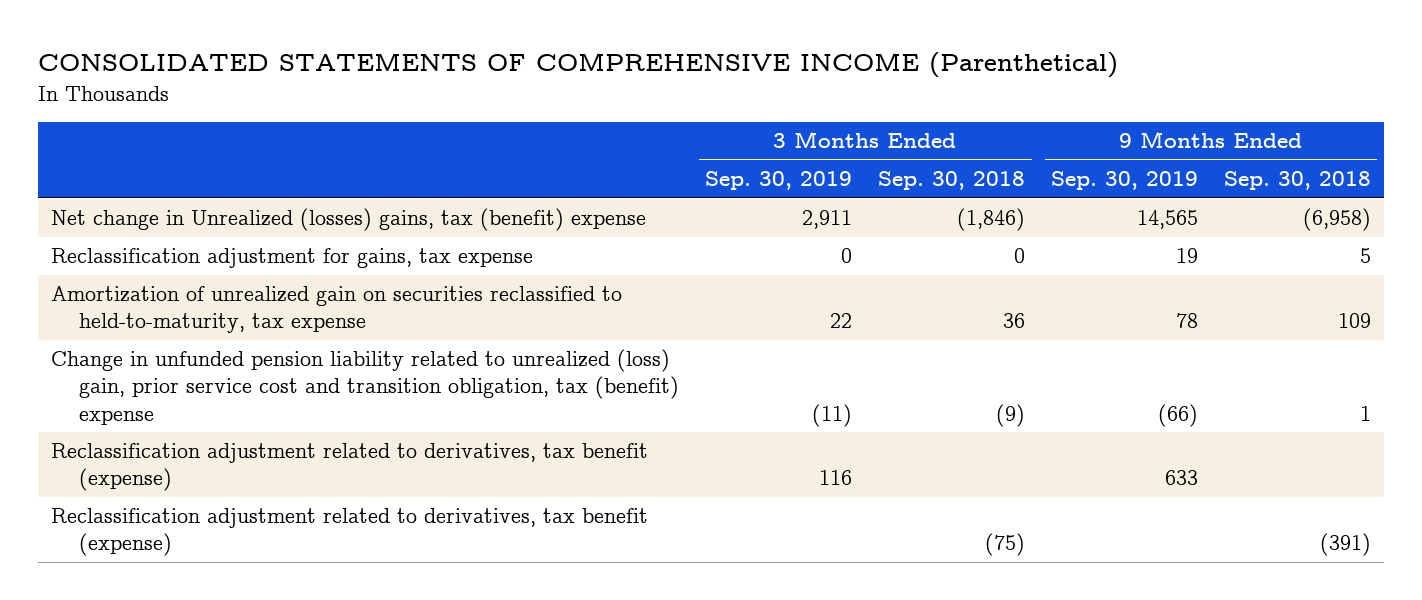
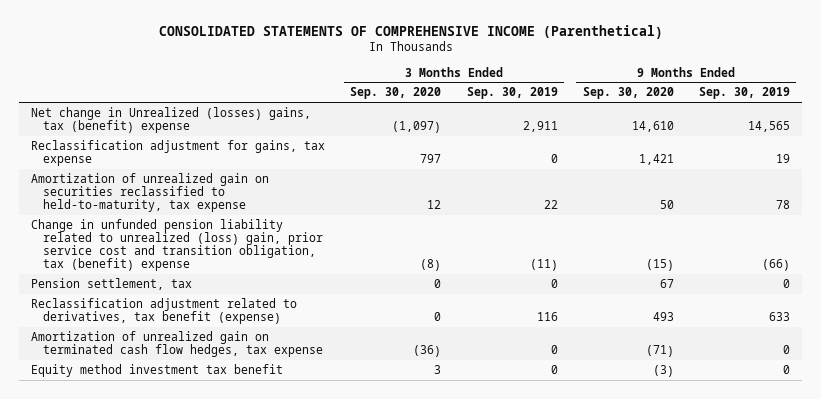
- | 3 Months Ended Sep. 30, 2019 | 3 Months Ended Sep. 30, 2018 | 9 Months Ended Sep. 30, 2019 | 9 Months Ended Sep. 30, 2018
+ | 3 Months Ended Sep. 30, 2020 | 3 Months Ended Sep. 30, 2019 | 9 Months Ended Sep. 30, 2020 | 9 Months Ended Sep. 30, 2019
+ Pension settlement, tax | 0 | 0 | 67 | 0
- Reclassification adjustment related to derivatives, tax benefit (expense) | | (75) | | (391)
+ Amortization of unrealized gain on terminated cash flow hedges, tax expense | (36) | 0 | (71) | 0
+ Equity method investment tax benefit | 3 | 0 | (3) | 0

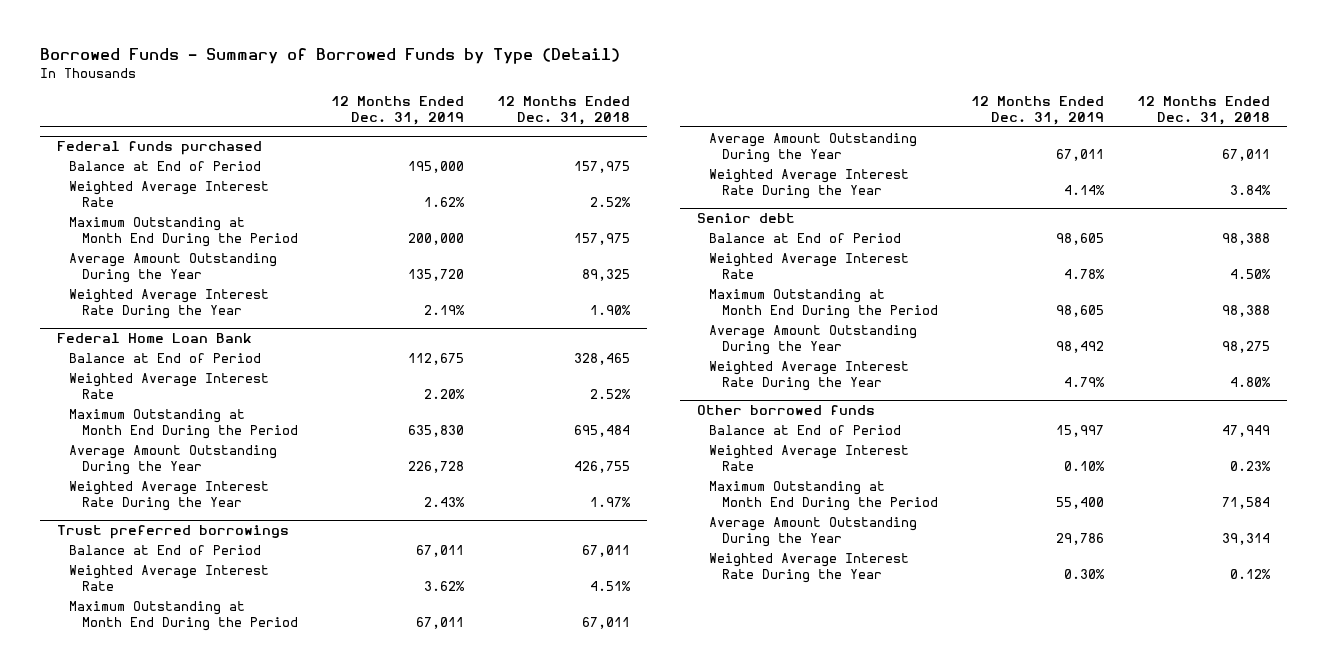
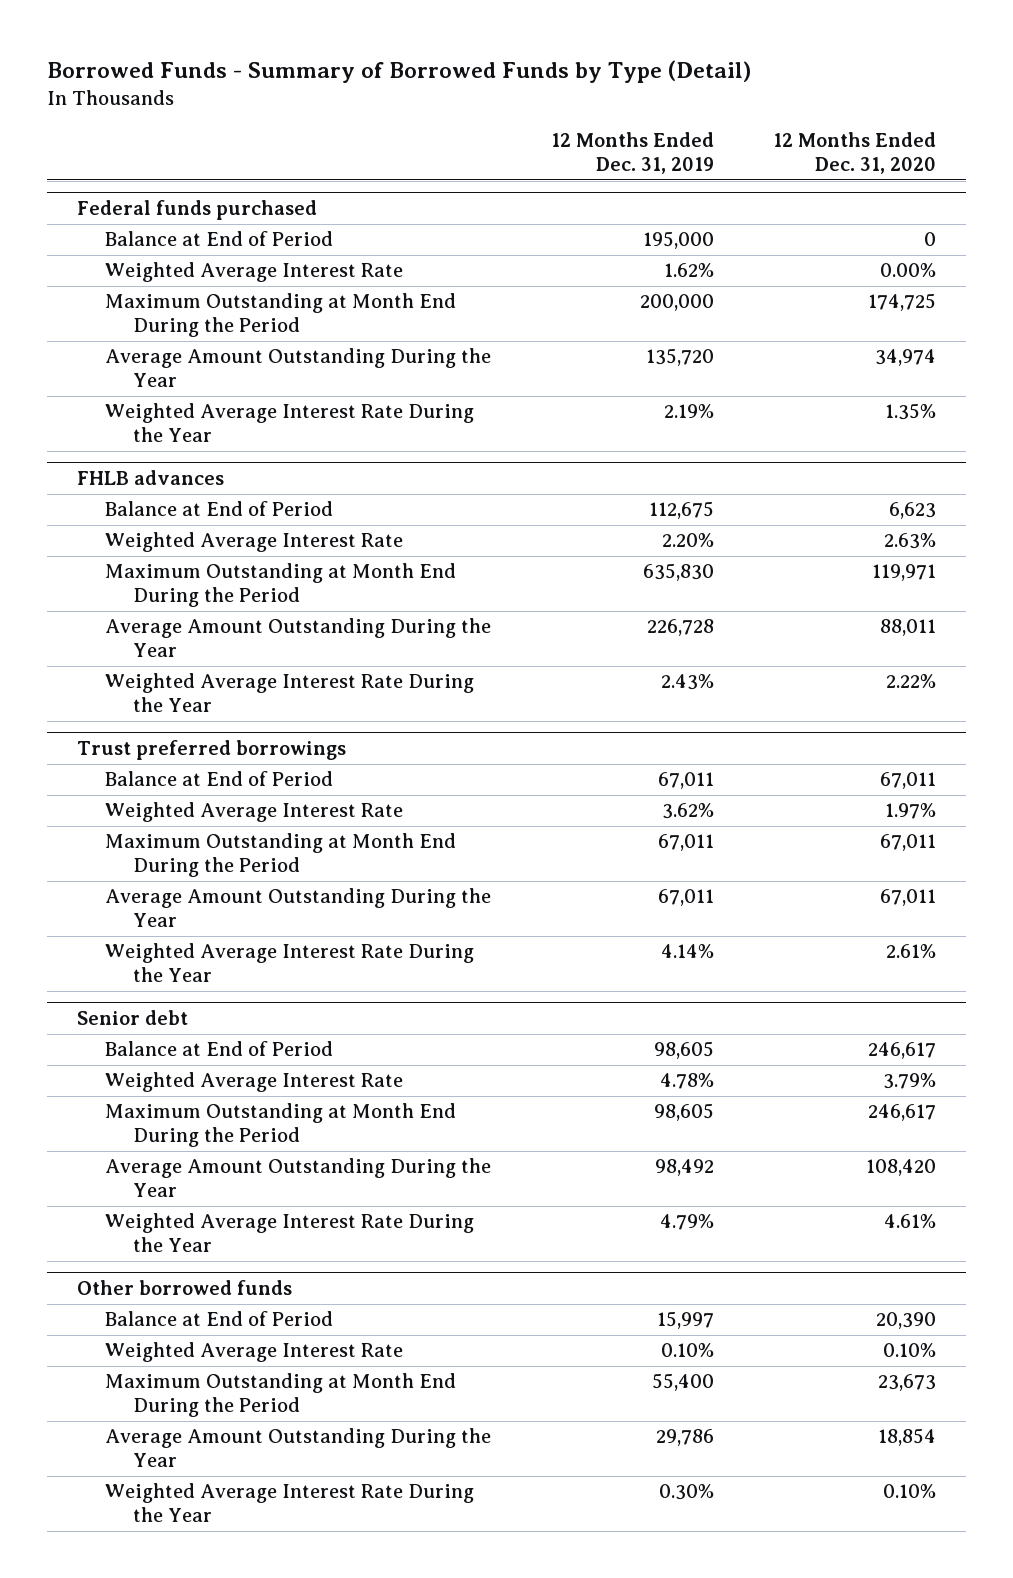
- | 12 Months Ended Dec. 31, 2019 | 12 Months Ended Dec. 31, 2018
+ | 12 Months Ended Dec. 31, 2019 | 12 Months Ended Dec. 31, 2020
- Federal Home Loan Bank
+ FHLB advances

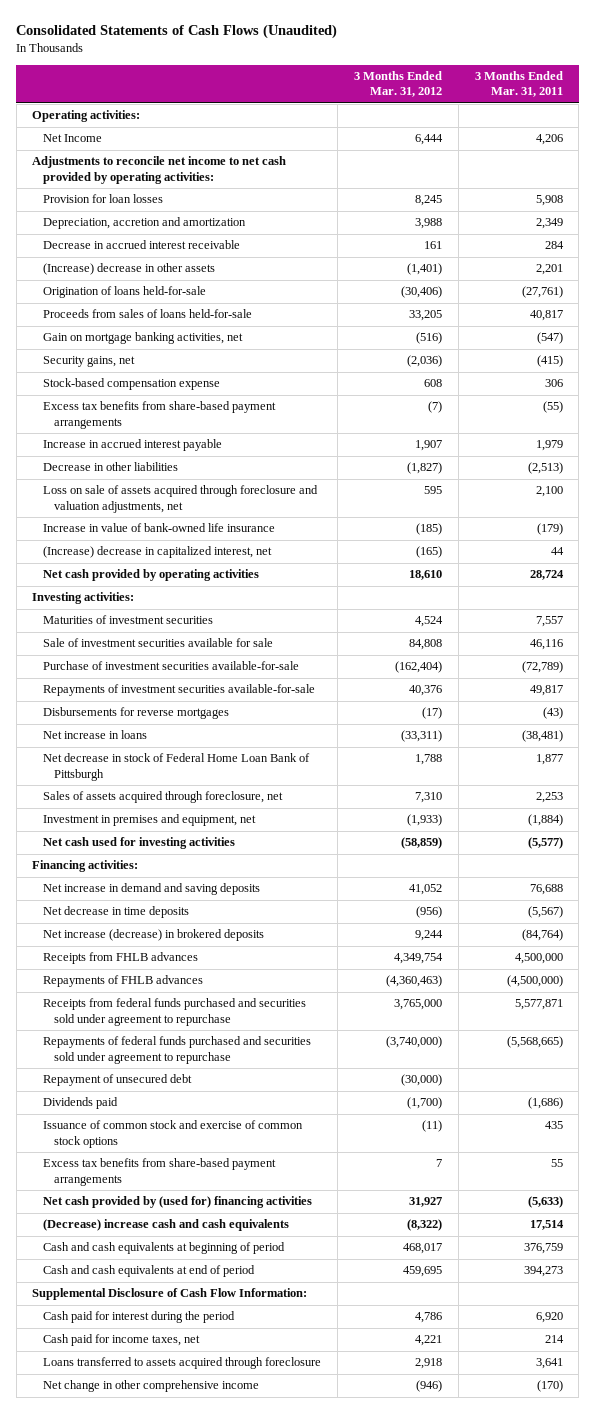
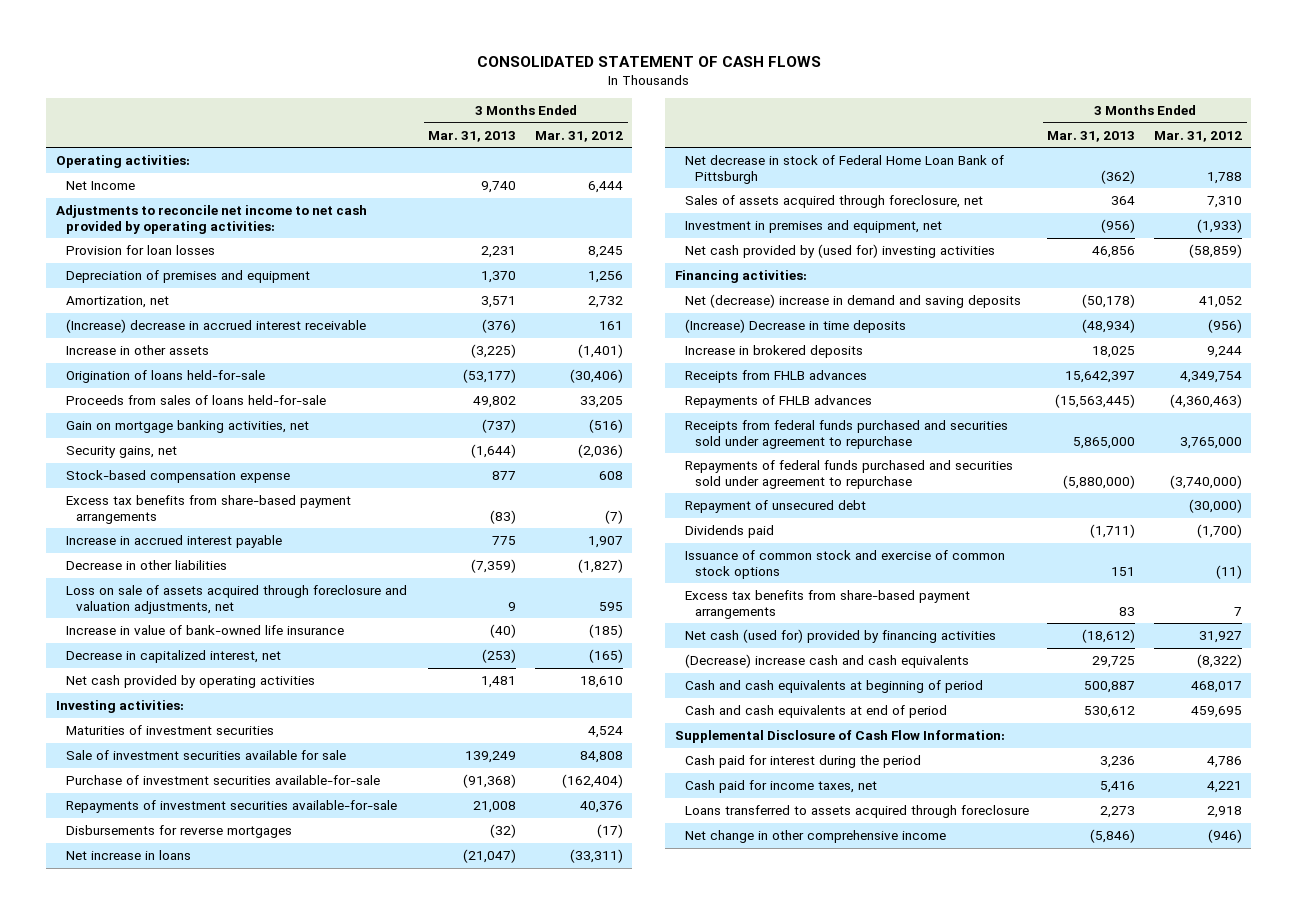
- Consolidated Statements of Cash Flows (Unaudited)
+ CONSOLIDATED STATEMENT OF CASH FLOWS
- | 3 Months Ended Mar. 31, 2012 | 3 Months Ended Mar. 31, 2011
+ | 3 Months Ended Mar. 31, 2013 | 3 Months Ended Mar. 31, 2012
- Depreciation, accretion and amortization | 3,988 | 2,349
- Decrease in accrued interest receivable | 161 | 284
- (Increase) decrease in other assets | (1,401) | 2,201
+ Depreciation of premises and equipment | 1,370 | 1,256
+ Amortization, net | 3,571 | 2,732
+ (Increase) decrease in accrued interest receivable | (376) | 161
+ Increase in other assets | (3,225) | (1,401)
- (Increase) decrease in capitalized interest, net | (165) | 44
+ Decrease in capitalized interest, net | (253) | (165)
- Net cash used for investing activities | (58,859) | (5,577)
+ Net cash provided by (used for) investing activities | 46,856 | (58,859)
- Net increase in demand and saving deposits | 41,052 | 76,688
- Net decrease in time deposits | (956) | (5,567)
- Net increase (decrease) in brokered deposits | 9,244 | (84,764)
+ Net (decrease) increase in demand and saving deposits | (50,178) | 41,052
+ (Increase) Decrease in time deposits | (48,934) | (956)
+ Increase in brokered deposits | 18,025 | 9,244
- Net cash provided by (used for) financing activities | 31,927 | (5,633)
+ Net cash (used for) provided by financing activities | (18,612) | 31,927

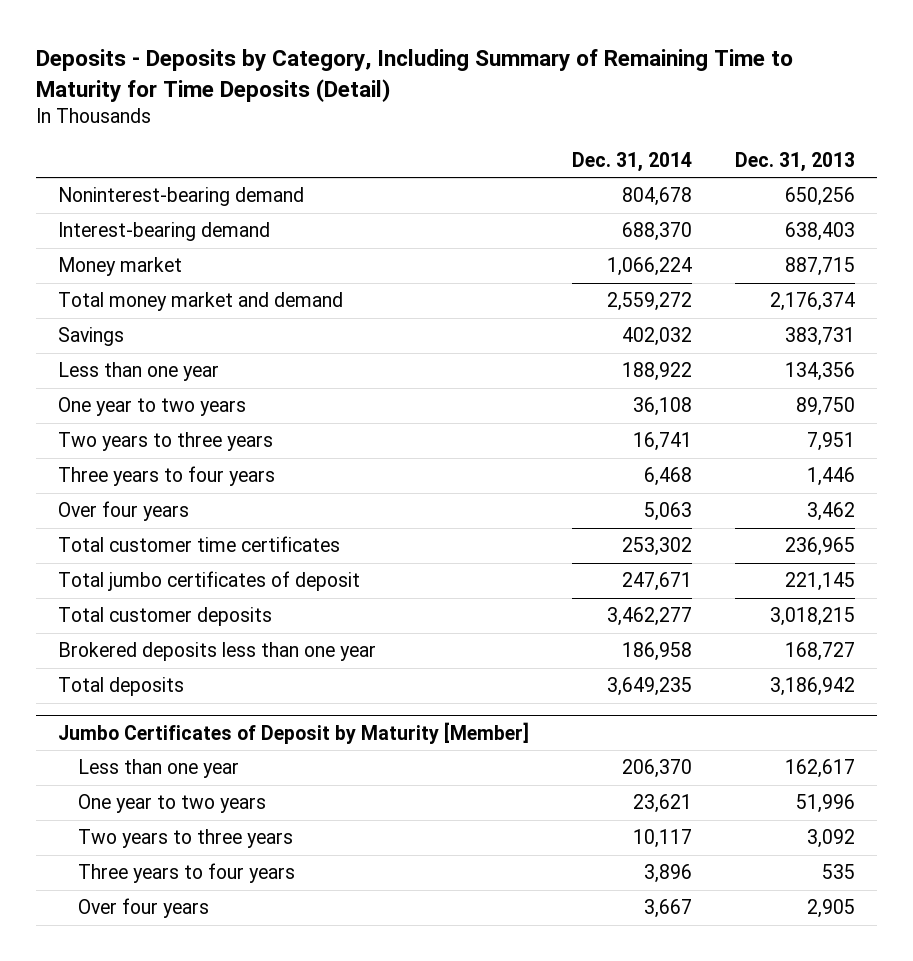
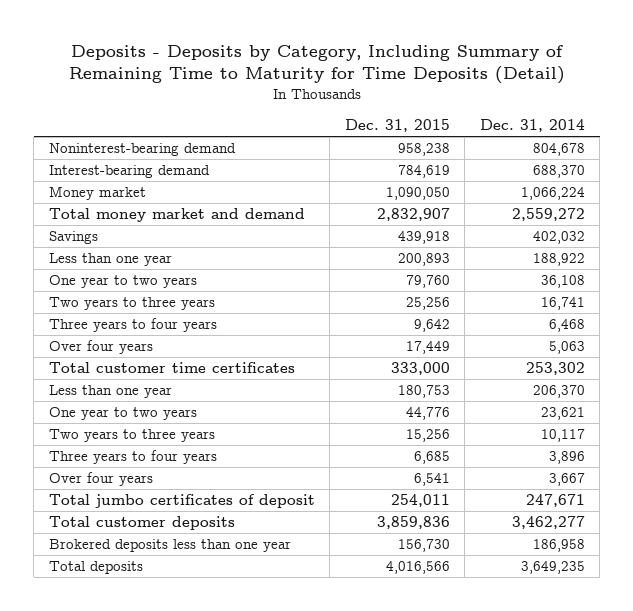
- | Dec. 31, 2014 | Dec. 31, 2013
+ | Dec. 31, 2015 | Dec. 31, 2014
- Jumbo Certificates of Deposit by Maturity [Member]
moved down: Total jumbo certificates of deposit | 254,011 | 247,671
moved down: Total customer deposits | 3,859,836 | 3,462,277
moved down: Brokered deposits less than one year | 156,730 | 186,958
moved down: Total deposits | 4,016,566 | 3,649,235

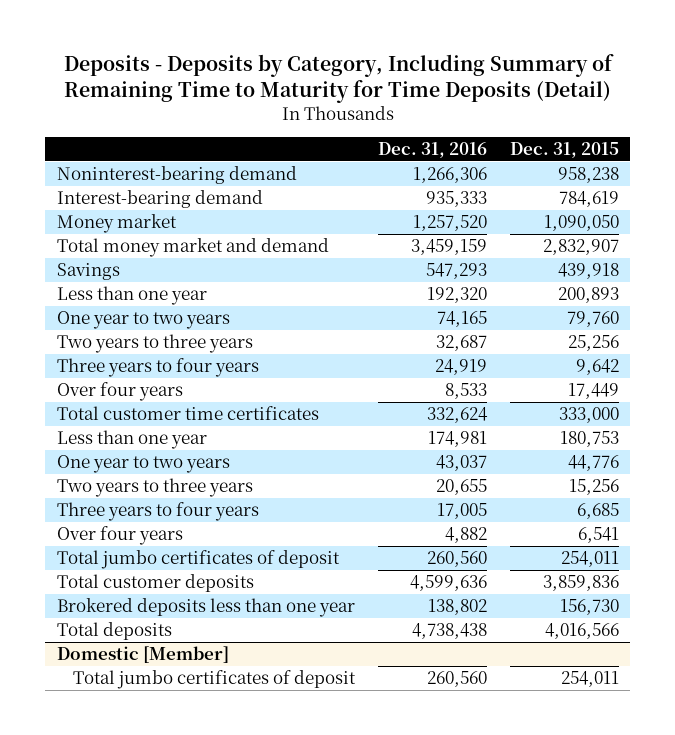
- | Dec. 31, 2015 | Dec. 31, 2014
+ | Dec. 31, 2016 | Dec. 31, 2015
+ Domestic [Member]
+ Total jumbo certificates of deposit | 260,560 | 254,011

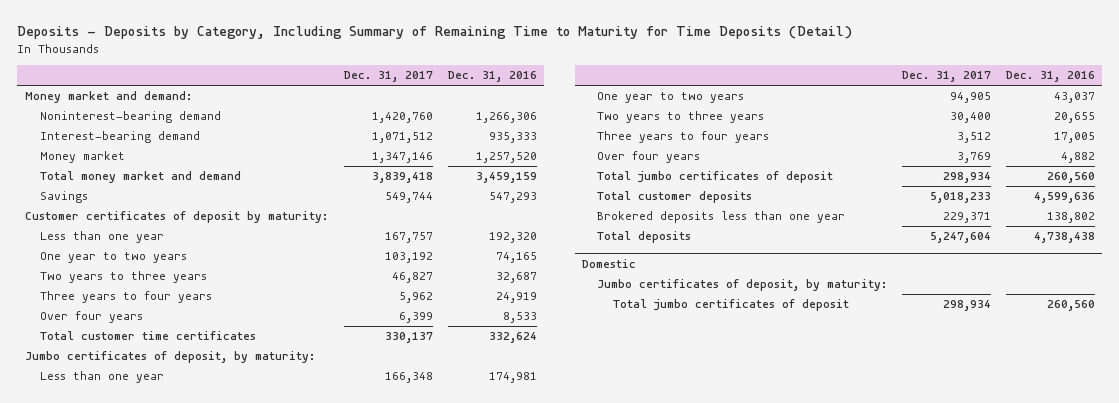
- | Dec. 31, 2016 | Dec. 31, 2015
+ | Dec. 31, 2017 | Dec. 31, 2016
+ Money market and demand:
+ Customer certificates of deposit by maturity:
+ Jumbo certificates of deposit, by maturity:
- Domestic [Member]
+ Domestic
+ Jumbo certificates of deposit, by maturity:

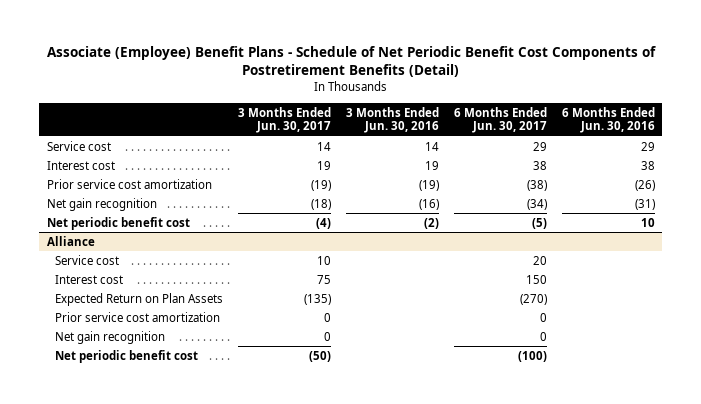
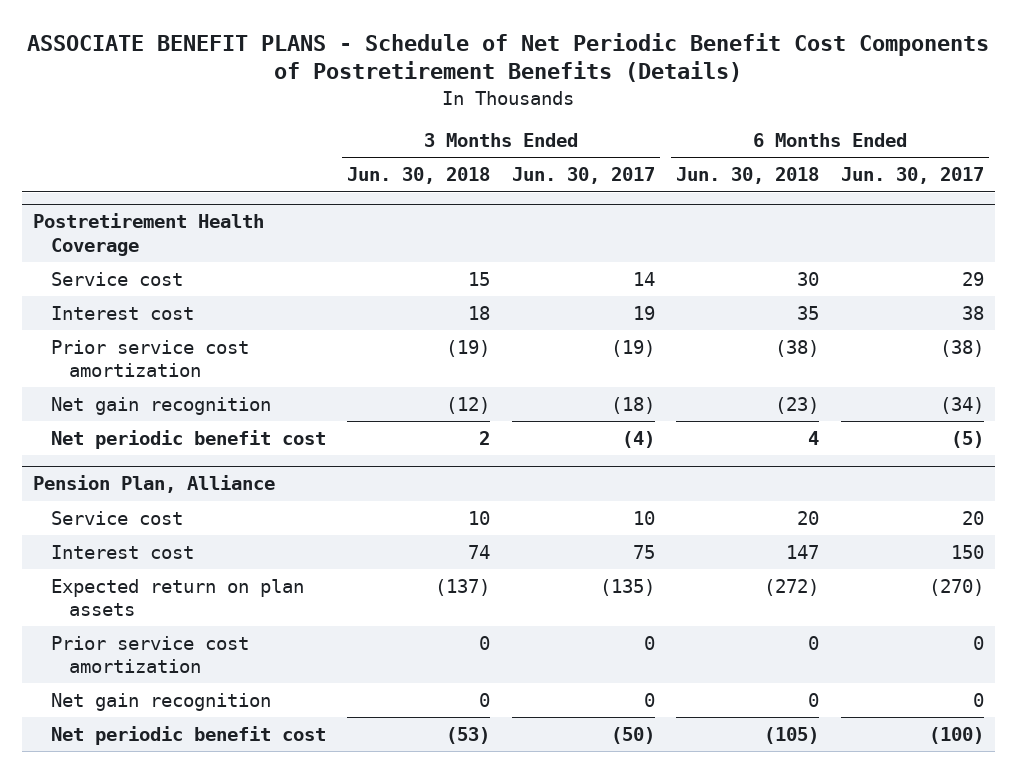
- Associate (Employee) Benefit Plans - Schedule of Net Periodic Benefit Cost Components of Postretirement Benefits (Detail)
+ ASSOCIATE BENEFIT PLANS - Schedule of Net Periodic Benefit Cost Components of Postretirement Benefits (Details)
- | 3 Months Ended Jun. 30, 2017 | 3 Months Ended Jun. 30, 2016 | 6 Months Ended Jun. 30, 2017 | 6 Months Ended Jun. 30, 2016
+ | 3 Months Ended Jun. 30, 2018 | 3 Months Ended Jun. 30, 2017 | 6 Months Ended Jun. 30, 2018 | 6 Months Ended Jun. 30, 2017
+ Postretirement Health Coverage
- Alliance
+ Pension Plan, Alliance
- Expected Return on Plan Assets | (135) | | (270) |
+ Expected return on plan assets | (137) | (135) | (272) | (270)

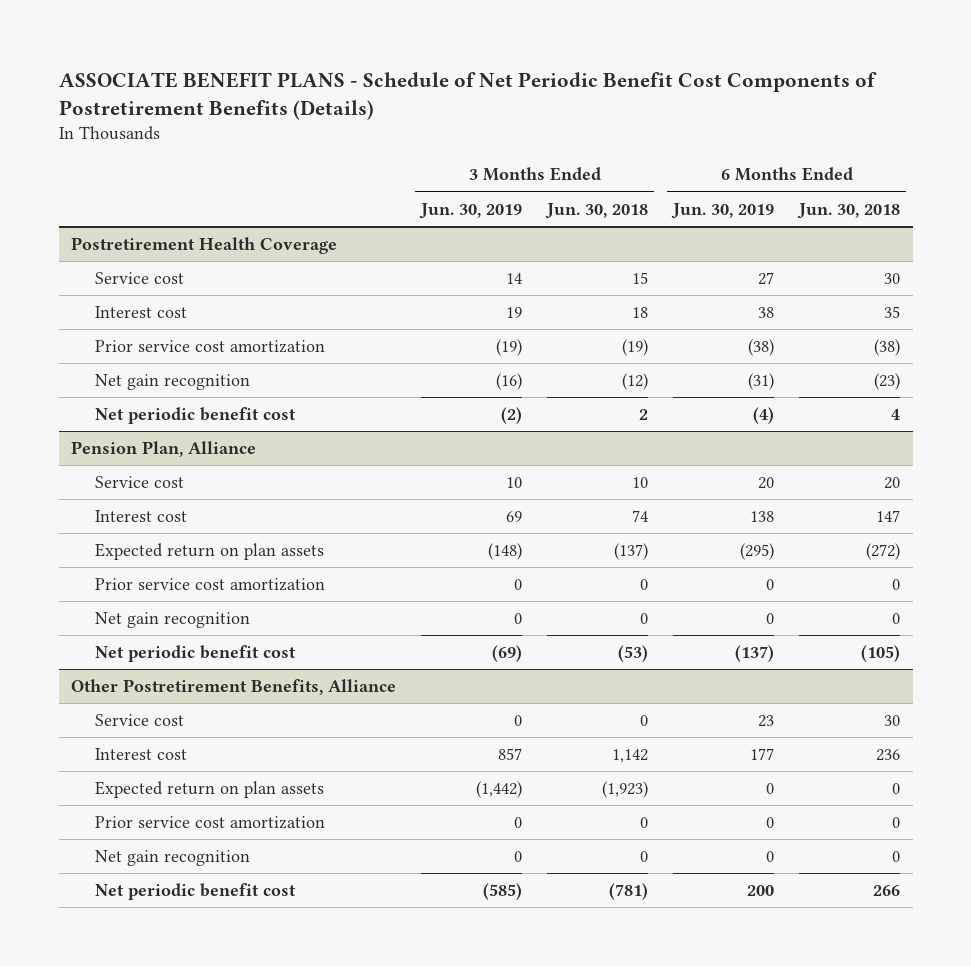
- | 3 Months Ended Jun. 30, 2018 | 3 Months Ended Jun. 30, 2017 | 6 Months Ended Jun. 30, 2018 | 6 Months Ended Jun. 30, 2017
+ | 3 Months Ended Jun. 30, 2019 | 3 Months Ended Jun. 30, 2018 | 6 Months Ended Jun. 30, 2019 | 6 Months Ended Jun. 30, 2018
+ Other Postretirement Benefits, Alliance
+ Service cost | 0 | 0 | 23 | 30
+ Interest cost | 857 | 1,142 | 177 | 236
+ Expected return on plan assets | (1,442) | (1,923) | 0 | 0
+ Prior service cost amortization | 0 | 0 | 0 | 0
+ Net gain recognition | 0 | 0 | 0 | 0
+ Net periodic benefit cost | (585) | (781) | 200 | 266

